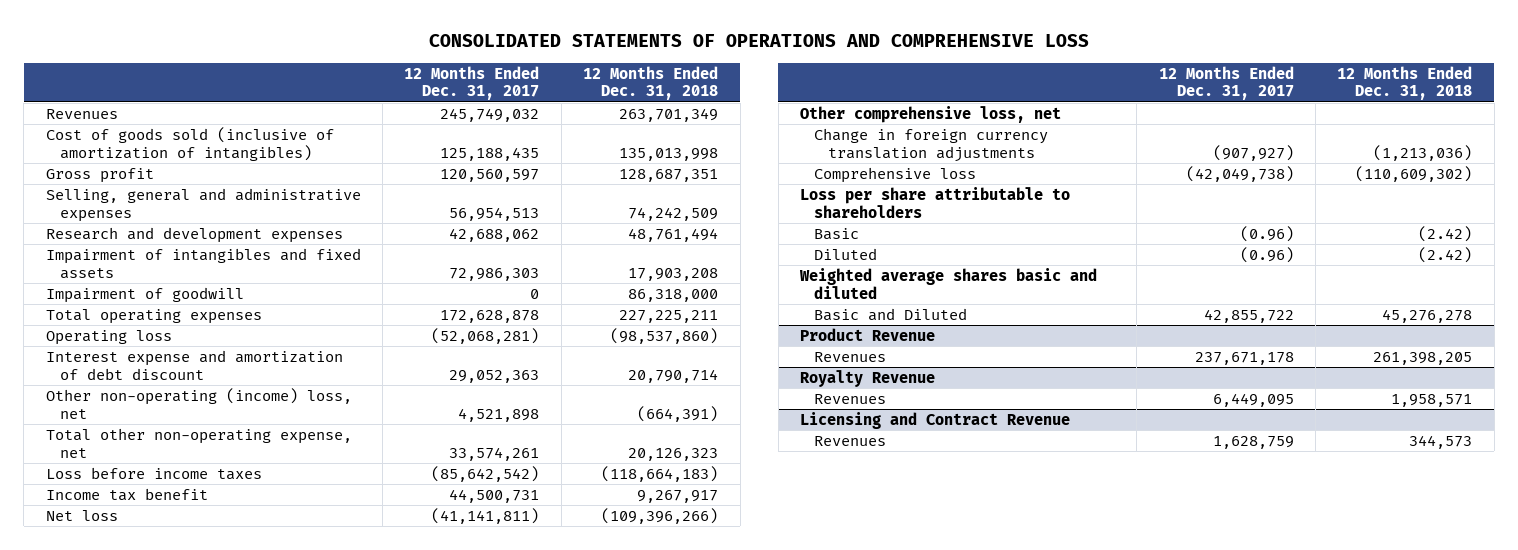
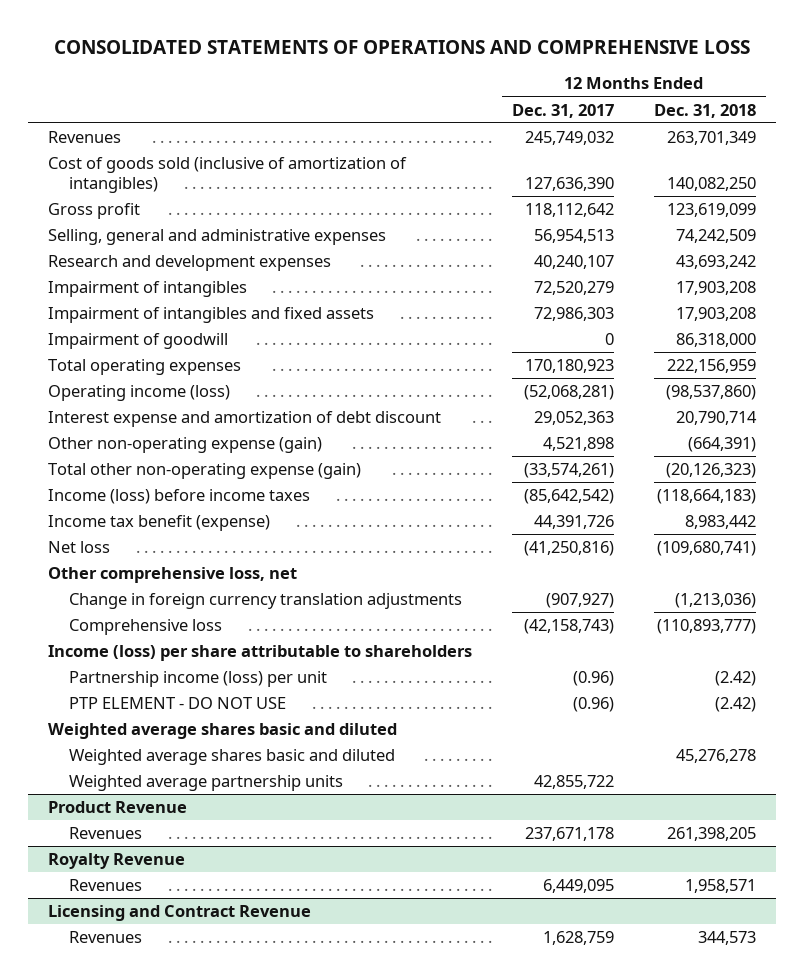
- Cost of goods sold (inclusive of amortization of intangibles) | 125,188,435 | 135,013,998
- Gross profit | 120,560,597 | 128,687,351
+ Cost of goods sold (inclusive of amortization of intangibles) | 127,636,390 | 140,082,250
+ Gross profit | 118,112,642 | 123,619,099
- Research and development expenses | 42,688,062 | 48,761,494
+ Research and development expenses | 40,240,107 | 43,693,242
+ Impairment of intangibles | 72,520,279 | 17,903,208
- Total operating expenses | 172,628,878 | 227,225,211
- Operating loss | (52,068,281) | (98,537,860)
+ Total operating expenses | 170,180,923 | 222,156,959
+ Operating income (loss) | (52,068,281) | (98,537,860)
- Other non-operating (income) loss, net | 4,521,898 | (664,391)
- Total other non-operating expense, net | 33,574,261 | 20,126,323
- Loss before income taxes | (85,642,542) | (118,664,183)
- Income tax benefit | 44,500,731 | 9,267,917
- Net loss | (41,141,811) | (109,396,266)
+ Other non-operating expense (gain) | 4,521,898 | (664,391)
+ Total other non-operating expense (gain) | (33,574,261) | (20,126,323)
+ Income (loss) before income taxes | (85,642,542) | (118,664,183)
+ Income tax benefit (expense) | 44,391,726 | 8,983,442
+ Net loss | (41,250,816) | (109,680,741)
- Comprehensive loss | (42,049,738) | (110,609,302)
- Loss per share attributable to shareholders
- Basic | (0.96) | (2.42)
- Diluted | (0.96) | (2.42)
+ Comprehensive loss | (42,158,743) | (110,893,777)
+ Income (loss) per share attributable to shareholders
+ Partnership income (loss) per unit | (0.96) | (2.42)
+ PTP ELEMENT - DO NOT USE | (0.96) | (2.42)
- Basic and Diluted | 42,855,722 | 45,276,278
+ Weighted average shares basic and diluted | | 45,276,278
+ Weighted average partnership units | 42,855,722 |

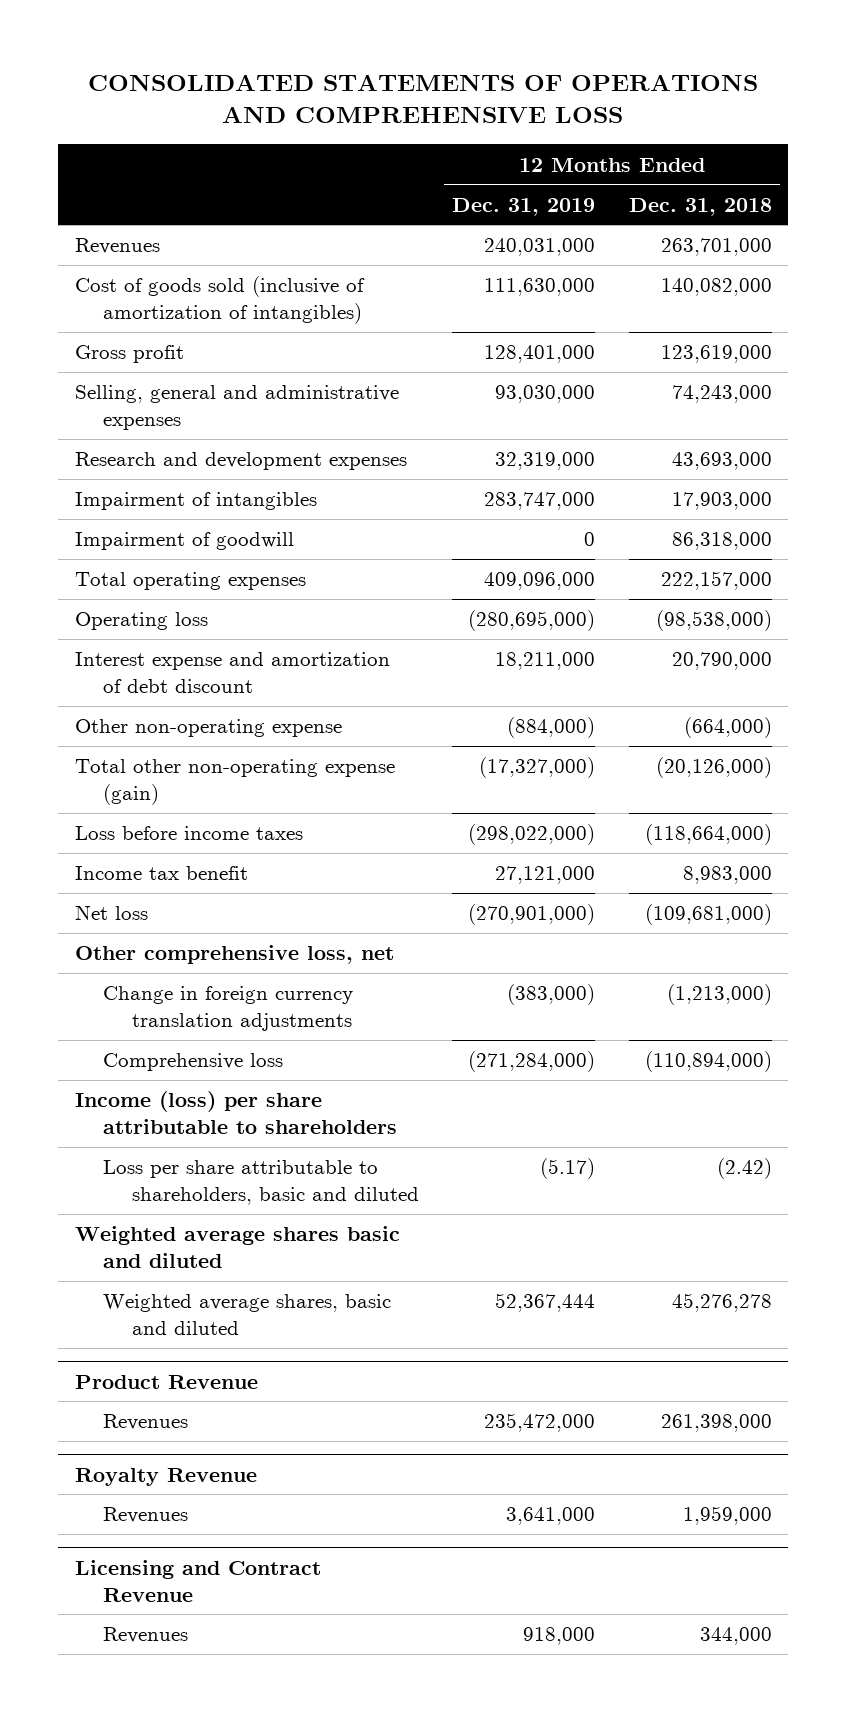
- | 12 Months Ended Dec. 31, 2017 | 12 Months Ended Dec. 31, 2018
+ | 12 Months Ended Dec. 31, 2019 | 12 Months Ended Dec. 31, 2018
- Revenues | 245,749,032 | 263,701,349
- Cost of goods sold (inclusive of amortization of intangibles) | 127,636,390 | 140,082,250
- Gross profit | 118,112,642 | 123,619,099
- Selling, general and administrative expenses | 56,954,513 | 74,242,509
- Research and development expenses | 40,240,107 | 43,693,242
- Impairment of intangibles | 72,520,279 | 17,903,208
- Impairment of intangibles and fixed assets | 72,986,303 | 17,903,208
+ Revenues | 240,031,000 | 263,701,000
+ Cost of goods sold (inclusive of amortization of intangibles) | 111,630,000 | 140,082,000
+ Gross profit | 128,401,000 | 123,619,000
+ Selling, general and administrative expenses | 93,030,000 | 74,243,000
+ Research and development expenses | 32,319,000 | 43,693,000
+ Impairment of intangibles | 283,747,000 | 17,903,000
- Total operating expenses | 170,180,923 | 222,156,959
- Operating income (loss) | (52,068,281) | (98,537,860)
- Interest expense and amortization of debt discount | 29,052,363 | 20,790,714
- Other non-operating expense (gain) | 4,521,898 | (664,391)
- Total other non-operating expense (gain) | (33,574,261) | (20,126,323)
- Income (loss) before income taxes | (85,642,542) | (118,664,183)
- Income tax benefit (expense) | 44,391,726 | 8,983,442
- Net loss | (41,250,816) | (109,680,741)
+ Total operating expenses | 409,096,000 | 222,157,000
+ Operating loss | (280,695,000) | (98,538,000)
+ Interest expense and amortization of debt discount | 18,211,000 | 20,790,000
+ Other non-operating expense | (884,000) | (664,000)
+ Total other non-operating expense (gain) | (17,327,000) | (20,126,000)
+ Loss before income taxes | (298,022,000) | (118,664,000)
+ Income tax benefit | 27,121,000 | 8,983,000
+ Net loss | (270,901,000) | (109,681,000)
- Change in foreign currency translation adjustments | (907,927) | (1,213,036)
- Comprehensive loss | (42,158,743) | (110,893,777)
+ Change in foreign currency translation adjustments | (383,000) | (1,213,000)
+ Comprehensive loss | (271,284,000) | (110,894,000)
- Partnership income (loss) per unit | (0.96) | (2.42)
- PTP ELEMENT - DO NOT USE | (0.96) | (2.42)
+ Loss per share attributable to shareholders, basic and diluted | (5.17) | (2.42)
- Weighted average shares basic and diluted | | 45,276,278
- Weighted average partnership units | 42,855,722 |
+ Weighted average shares, basic and diluted | 52,367,444 | 45,276,278
@ Product Revenue
- Revenues | 237,671,178 | 261,398,205
+ Revenues | 235,472,000 | 261,398,000
@ Royalty Revenue
- Revenues | 6,449,095 | 1,958,571
+ Revenues | 3,641,000 | 1,959,000
@ Licensing and Contract Revenue
- Revenues | 1,628,759 | 344,573
+ Revenues | 918,000 | 344,000

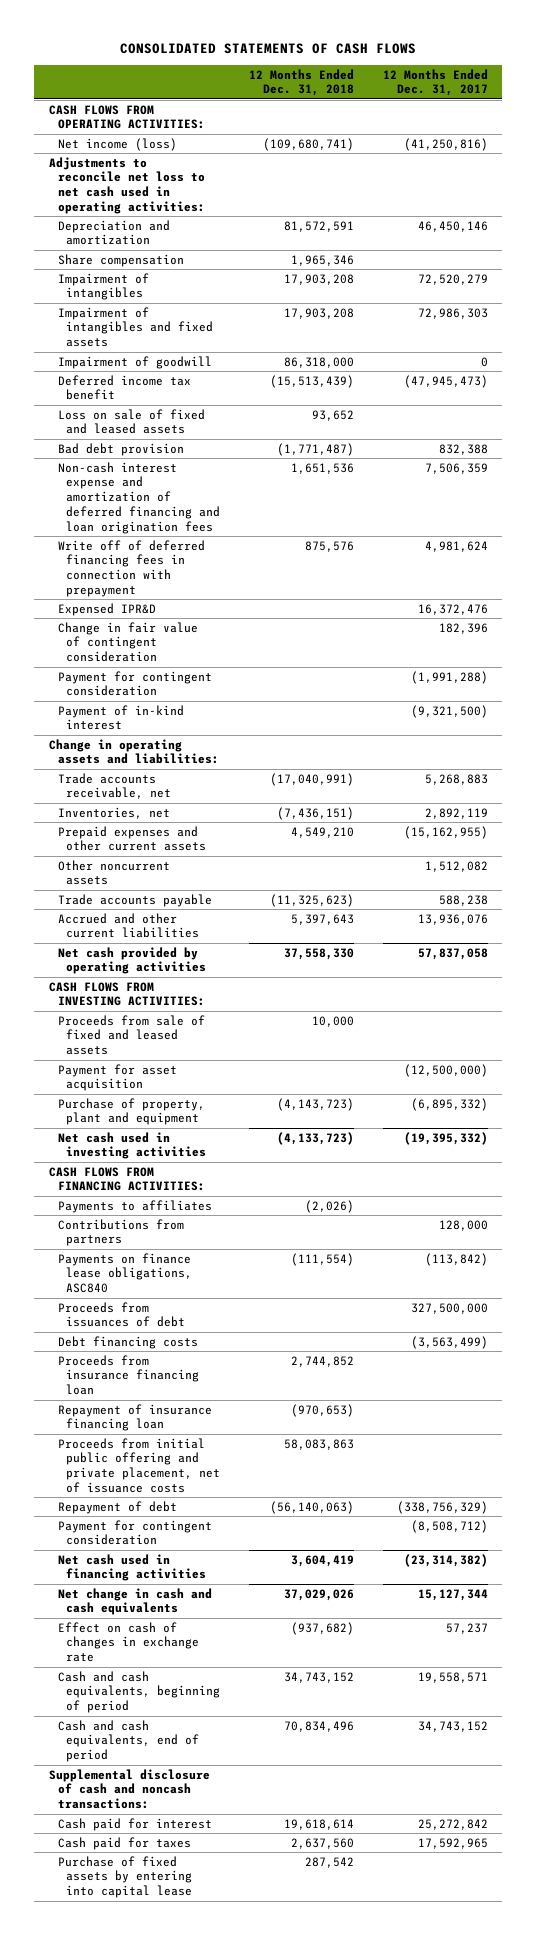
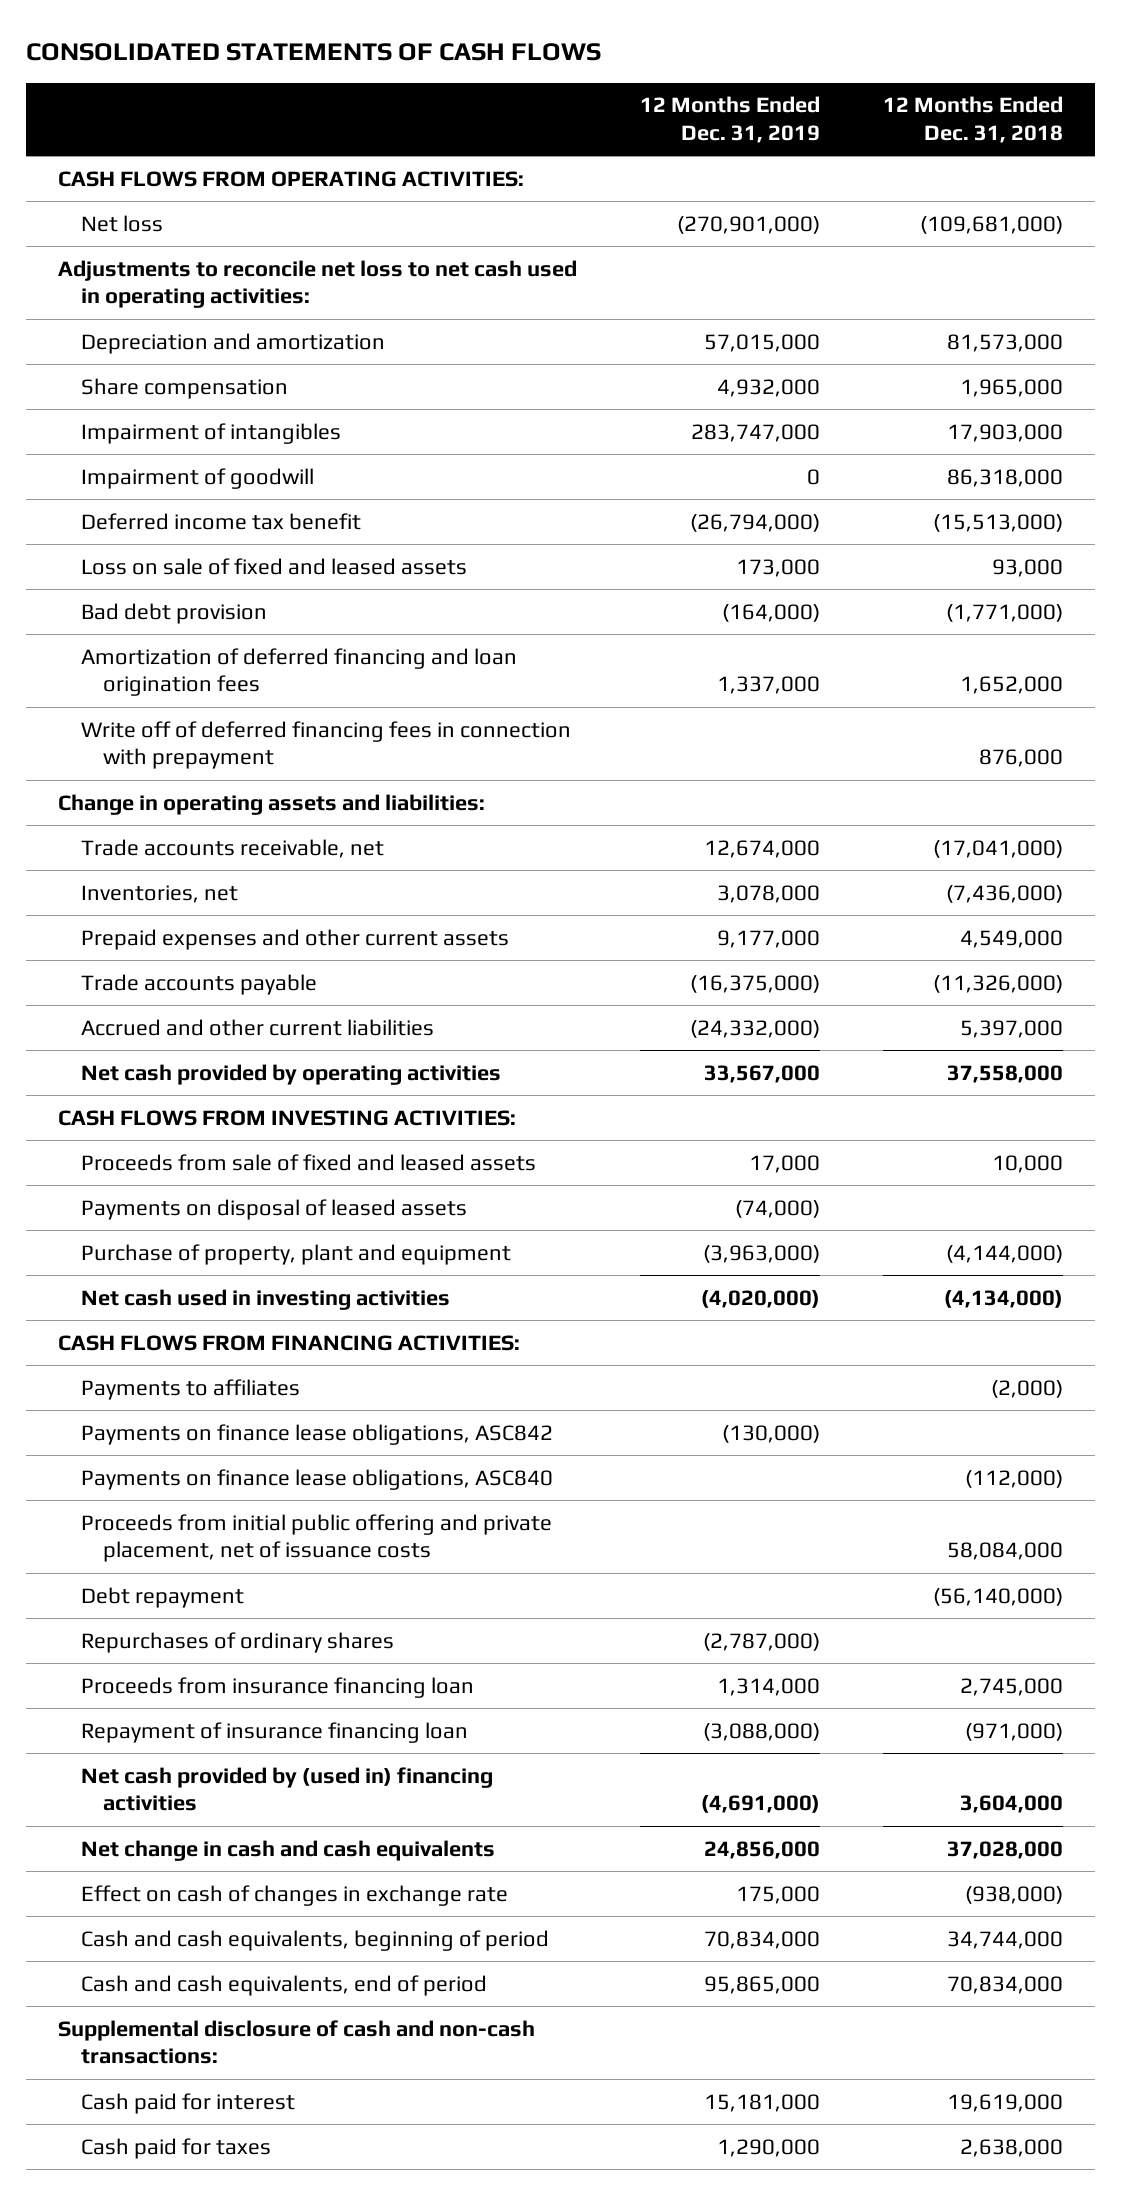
- | 12 Months Ended Dec. 31, 2018 | 12 Months Ended Dec. 31, 2017
+ | 12 Months Ended Dec. 31, 2019 | 12 Months Ended Dec. 31, 2018
- Net income (loss) | (109,680,741) | (41,250,816)
+ Net loss | (270,901,000) | (109,681,000)
- Depreciation and amortization | 81,572,591 | 46,450,146
- Share compensation | 1,965,346 |
- Impairment of intangibles | 17,903,208 | 72,520,279
- Impairment of intangibles and fixed assets | 17,903,208 | 72,986,303
+ Depreciation and amortization | 57,015,000 | 81,573,000
+ Share compensation | 4,932,000 | 1,965,000
+ Impairment of intangibles | 283,747,000 | 17,903,000
- Deferred income tax benefit | (15,513,439) | (47,945,473)
- Loss on sale of fixed and leased assets | 93,652 |
- Bad debt provision | (1,771,487) | 832,388
- Non-cash interest expense and amortization of deferred financing and loan origination fees | 1,651,536 | 7,506,359
- Write off of deferred financing fees in connection with prepayment | 875,576 | 4,981,624
- Expensed IPR&D | | 16,372,476
- Change in fair value of contingent consideration | | 182,396
- Payment for contingent consideration | | (1,991,288)
- Payment of in-kind interest | | (9,321,500)
+ Deferred income tax benefit | (26,794,000) | (15,513,000)
+ Loss on sale of fixed and leased assets | 173,000 | 93,000
+ Bad debt provision | (164,000) | (1,771,000)
+ Amortization of deferred financing and loan origination fees | 1,337,000 | 1,652,000
+ Write off of deferred financing fees in connection with prepayment | | 876,000
- Trade accounts receivable, net | (17,040,991) | 5,268,883
- Inventories, net | (7,436,151) | 2,892,119
- Prepaid expenses and other current assets | 4,549,210 | (15,162,955)
- Other noncurrent assets | | 1,512,082
- Trade accounts payable | (11,325,623) | 588,238
- Accrued and other current liabilities | 5,397,643 | 13,936,076
- Net cash provided by operating activities | 37,558,330 | 57,837,058
+ Trade accounts receivable, net | 12,674,000 | (17,041,000)
+ Inventories, net | 3,078,000 | (7,436,000)
+ Prepaid expenses and other current assets | 9,177,000 | 4,549,000
+ Trade accounts payable | (16,375,000) | (11,326,000)
+ Accrued and other current liabilities | (24,332,000) | 5,397,000
+ Net cash provided by operating activities | 33,567,000 | 37,558,000
- Payment for asset acquisition | | (12,500,000)
- Purchase of property, plant and equipment | (4,143,723) | (6,895,332)
- Net cash used in investing activities | (4,133,723) | (19,395,332)
+ Payments on disposal of leased assets | (74,000) |
+ Purchase of property, plant and equipment | (3,963,000) | (4,144,000)
+ Net cash used in investing activities | (4,020,000) | (4,134,000)
- Payments to affiliates | (2,026) |
- Contributions from partners | | 128,000
- Payments on finance lease obligations, ASC840 | (111,554) | (113,842)
- Proceeds from issuances of debt | | 327,500,000
- Debt financing costs | | (3,563,499)
- Proceeds from insurance financing loan | 2,744,852 |
- Repayment of insurance financing loan | (970,653) |
- Proceeds from initial public offering and private placement, net of issuance costs | 58,083,863 |
- Repayment of debt | (56,140,063) | (338,756,329)
- Payment for contingent consideration | | (8,508,712)
- Net cash used in financing activities | 3,604,419 | (23,314,382)
- Net change in cash and cash equivalents | 37,029,026 | 15,127,344
- Effect on cash of changes in exchange rate | (937,682) | 57,237
- Cash and cash equivalents, beginning of period | 34,743,152 | 19,558,571
- Cash and cash equivalents, end of period | 70,834,496 | 34,743,152
- Supplemental disclosure of cash and noncash transactions:
- Cash paid for interest | 19,618,614 | 25,272,842
- Cash paid for taxes | 2,637,560 | 17,592,965
- Purchase of fixed assets by entering into capital lease | 287,542 |
+ Payments to affiliates | | (2,000)
+ Payments on finance lease obligations, ASC842 | (130,000) |
+ Payments on finance lease obligations, ASC840 | | (112,000)
+ Proceeds from initial public offering and private placement, net of issuance costs | | 58,084,000
+ Debt repayment | | (56,140,000)
+ Repurchases of ordinary shares | (2,787,000) |
+ Proceeds from insurance financing loan | 1,314,000 | 2,745,000
+ Repayment of insurance financing loan | (3,088,000) | (971,000)
+ Net cash provided by (used in) financing activities | (4,691,000) | 3,604,000
+ Net change in cash and cash equivalents | 24,856,000 | 37,028,000
+ Effect on cash of changes in exchange rate | 175,000 | (938,000)
+ Cash and cash equivalents, beginning of period | 70,834,000 | 34,744,000
+ Cash and cash equivalents, end of period | 95,865,000 | 70,834,000
+ Supplemental disclosure of cash and non-cash transactions:
+ Cash paid for interest | 15,181,000 | 19,619,000
+ Cash paid for taxes | 1,290,000 | 2,638,000

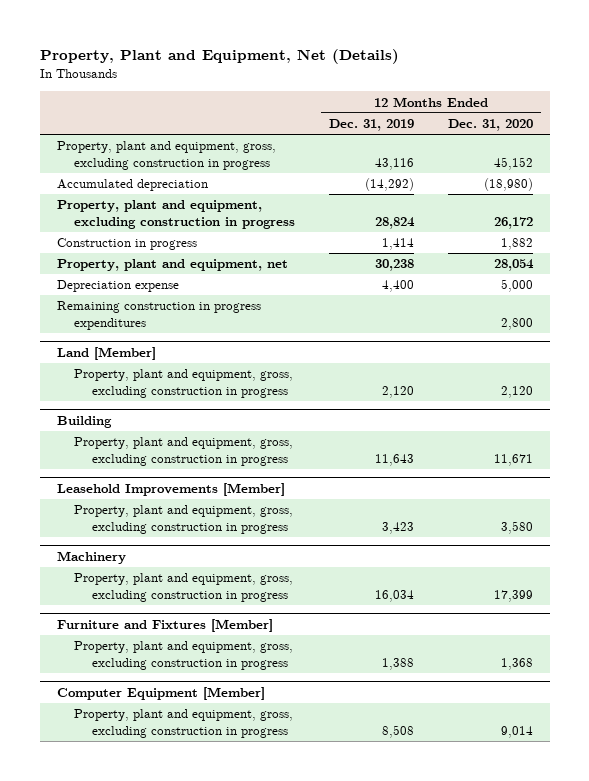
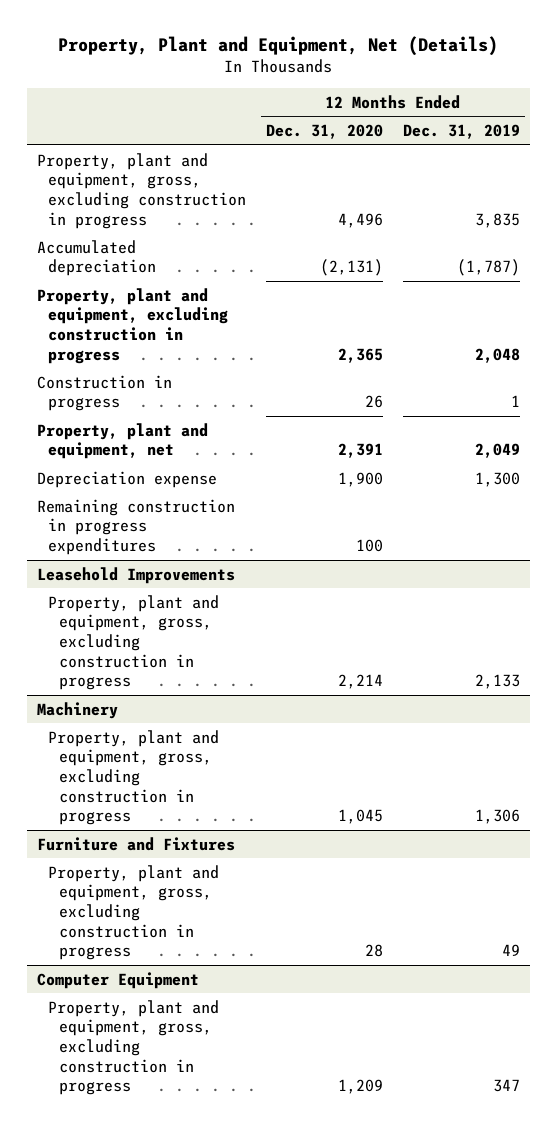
- | 12 Months Ended Dec. 31, 2019 | 12 Months Ended Dec. 31, 2020
+ | 12 Months Ended Dec. 31, 2020 | 12 Months Ended Dec. 31, 2019
- Property, plant and equipment, gross, excluding construction in progress | 43,116 | 45,152
- Accumulated depreciation | (14,292) | (18,980)
- Property, plant and equipment, excluding construction in progress | 28,824 | 26,172
- Construction in progress | 1,414 | 1,882
- Property, plant and equipment, net | 30,238 | 28,054
- Depreciation expense | 4,400 | 5,000
- Remaining construction in progress expenditures | | 2,800
- Land [Member]
- Property, plant and equipment, gross, excluding construction in progress | 2,120 | 2,120
- Building
- Property, plant and equipment, gross, excluding construction in progress | 11,643 | 11,671
- Leasehold Improvements [Member]
- Property, plant and equipment, gross, excluding construction in progress | 3,423 | 3,580
+ Property, plant and equipment, gross, excluding construction in progress | 4,496 | 3,835
+ Accumulated depreciation | (2,131) | (1,787)
+ Property, plant and equipment, excluding construction in progress | 2,365 | 2,048
+ Construction in progress | 26 | 1
+ Property, plant and equipment, net | 2,391 | 2,049
+ Depreciation expense | 1,900 | 1,300
+ Remaining construction in progress expenditures | 100 |
+ Leasehold Improvements
+ Property, plant and equipment, gross, excluding construction in progress | 2,214 | 2,133
@ Machinery
- Property, plant and equipment, gross, excluding construction in progress | 16,034 | 17,399
- Furniture and Fixtures [Member]
- Property, plant and equipment, gross, excluding construction in progress | 1,388 | 1,368
- Computer Equipment [Member]
- Property, plant and equipment, gross, excluding construction in progress | 8,508 | 9,014
@ Machinery
+ Property, plant and equipment, gross, excluding construction in progress | 1,045 | 1,306
+ Furniture and Fixtures
+ Property, plant and equipment, gross, excluding construction in progress | 28 | 49
+ Computer Equipment
+ Property, plant and equipment, gross, excluding construction in progress | 1,209 | 347

